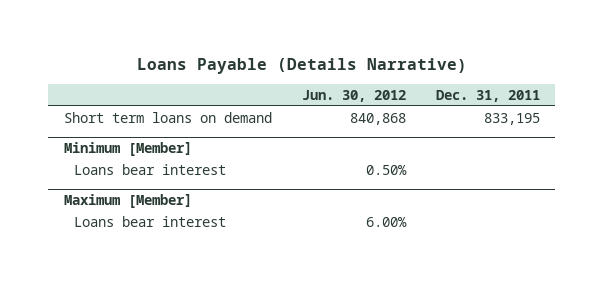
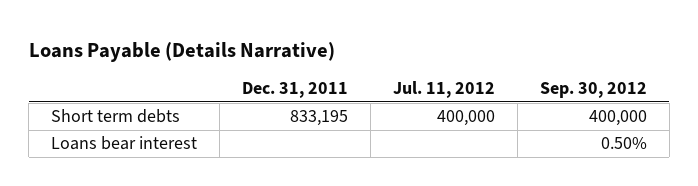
- | Jun. 30, 2012 | Dec. 31, 2011
+ | Dec. 31, 2011 | Jul. 11, 2012 | Sep. 30, 2012
- Short term loans on demand | 840,868 | 833,195
- Minimum [Member]
- Loans bear interest | 0.50% |
- Maximum [Member]
- Loans bear interest | 6.00% |
+ Short term debts | 833,195 | 400,000 | 400,000
+ Loans bear interest | | | 0.50%

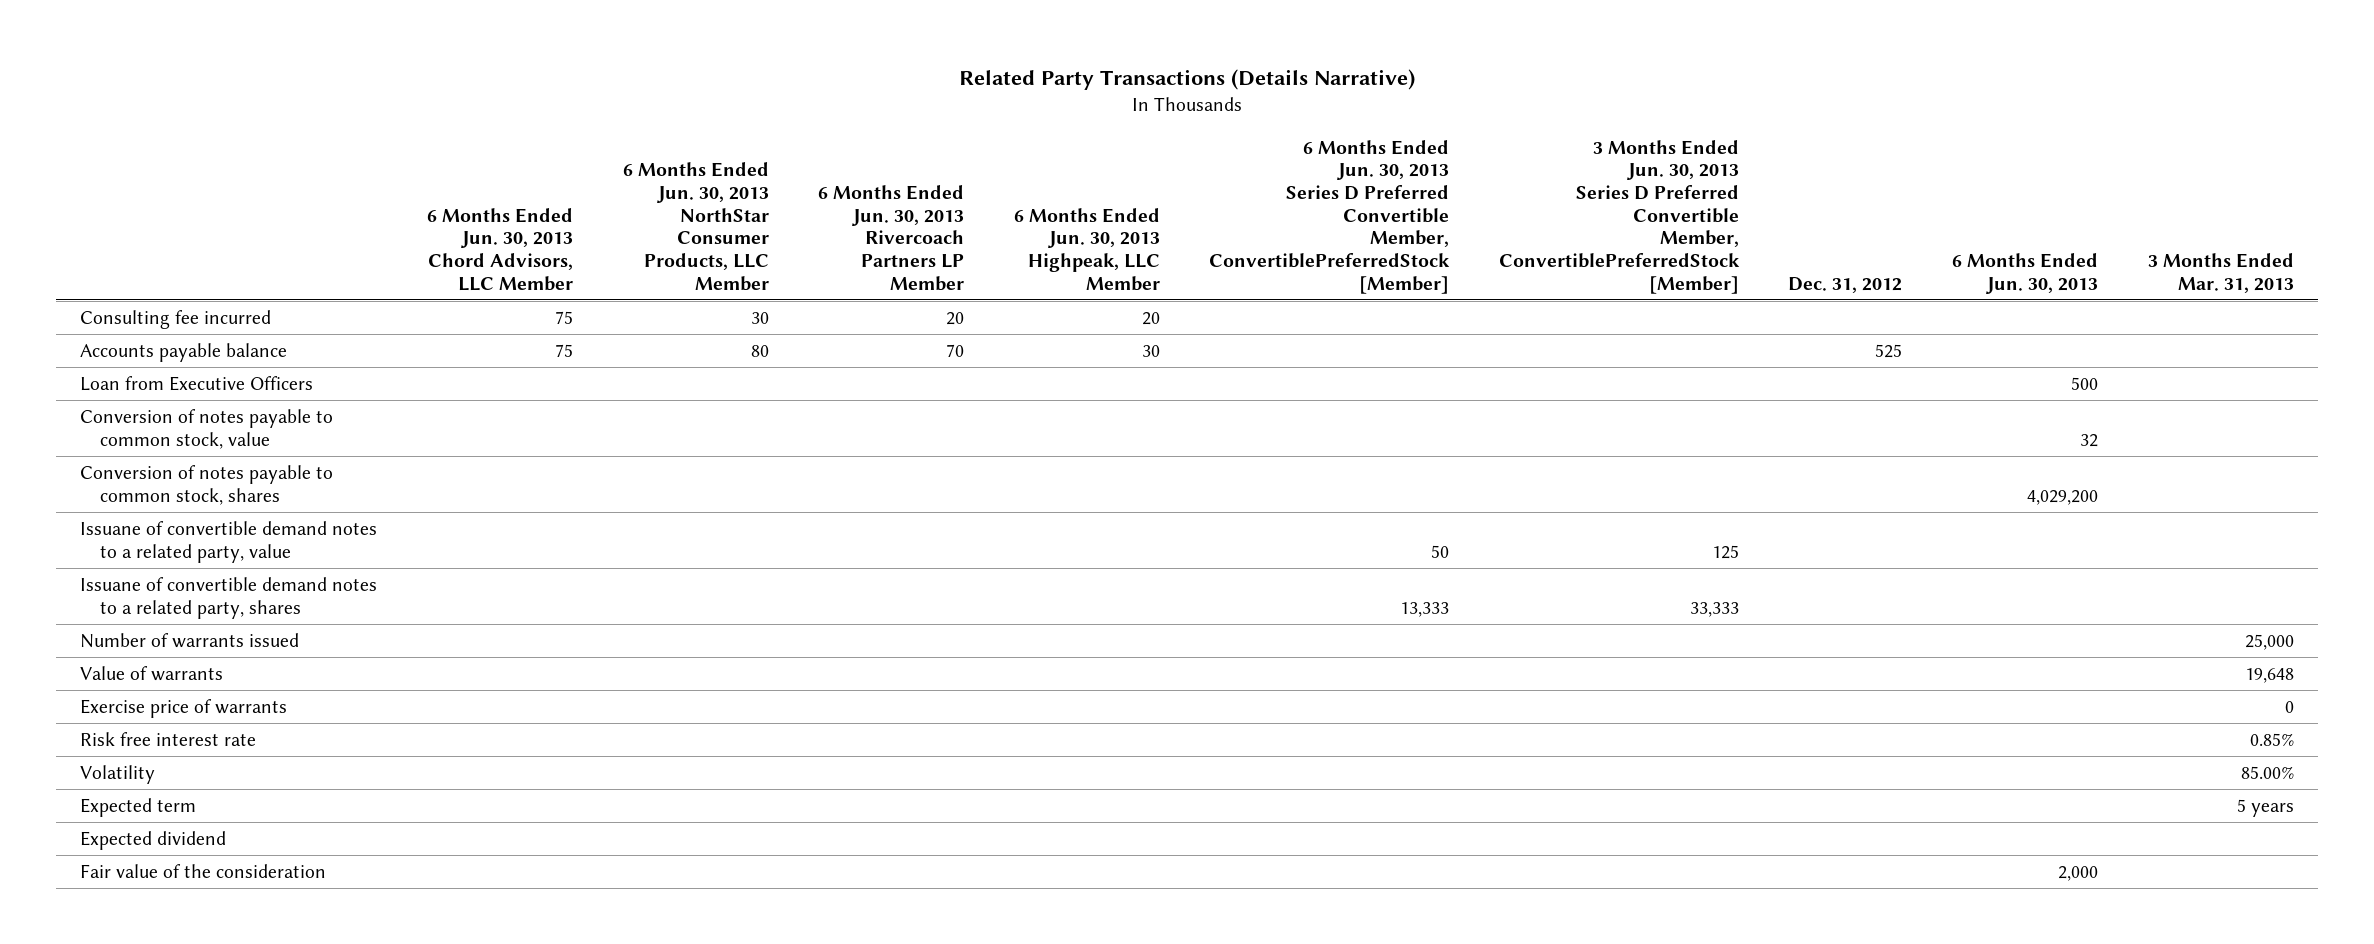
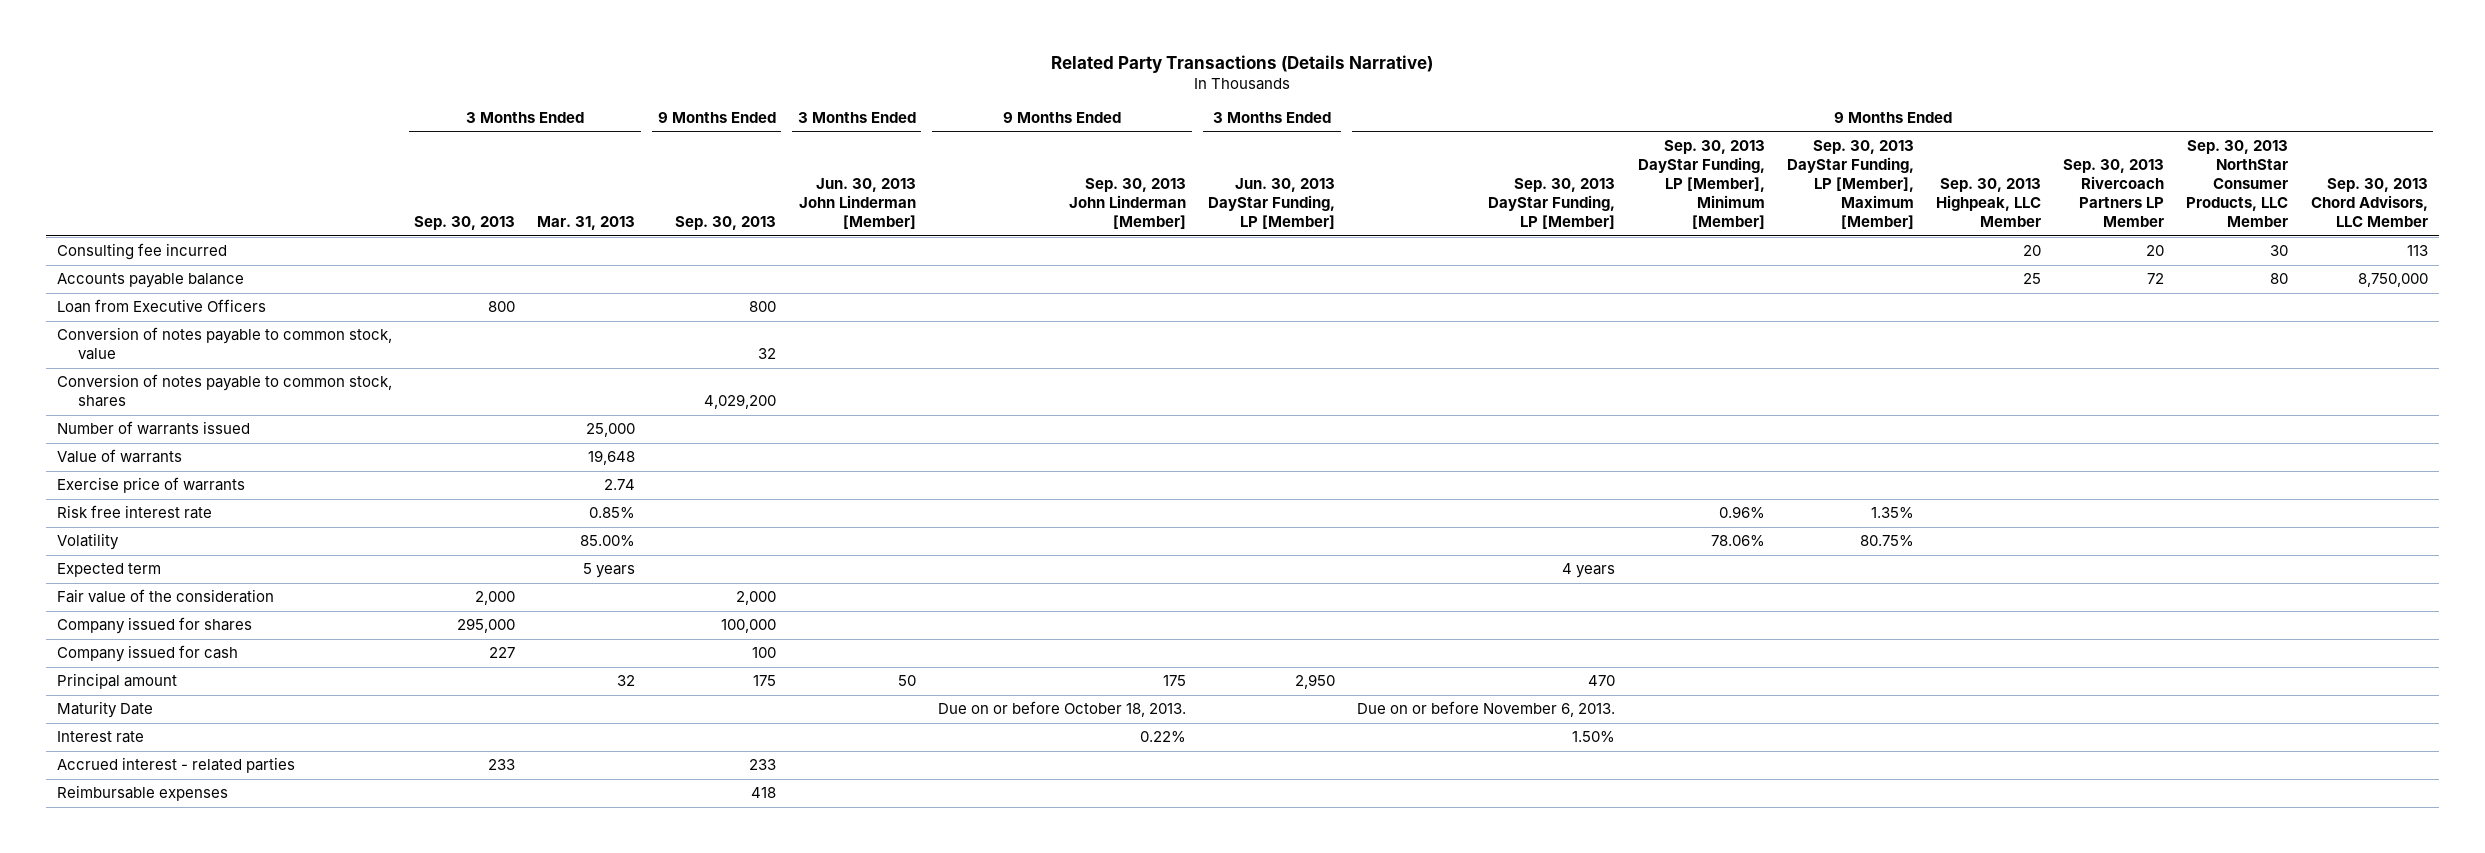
- | 6 Months Ended Jun. 30, 2013 Chord Advisors, LLC Member | 6 Months Ended Jun. 30, 2013 NorthStar Consumer Products, LLC Member | 6 Months Ended Jun. 30, 2013 Rivercoach Partners LP Member | 6 Months Ended Jun. 30, 2013 Highpeak, LLC Member | 6 Months Ended Jun. 30, 2013 Series D Preferred Convertible Member, ConvertiblePreferredStock [Member] | 3 Months Ended Jun. 30, 2013 Series D Preferred Convertible Member, ConvertiblePreferredStock [Member] | Dec. 31, 2012 | 6 Months Ended Jun. 30, 2013 | 3 Months Ended Mar. 31, 2013
+ | 3 Months Ended Sep. 30, 2013 | 3 Months Ended Mar. 31, 2013 | 9 Months Ended Sep. 30, 2013 | 3 Months Ended Jun. 30, 2013 John Linderman [Member] | 9 Months Ended Sep. 30, 2013 John Linderman [Member] | 3 Months Ended Jun. 30, 2013 DayStar Funding, LP [Member] | 9 Months Ended Sep. 30, 2013 DayStar Funding, LP [Member] | 9 Months Ended Sep. 30, 2013 DayStar Funding, LP [Member], Minimum [Member] | 9 Months Ended Sep. 30, 2013 DayStar Funding, LP [Member], Maximum [Member] | 9 Months Ended Sep. 30, 2013 Highpeak, LLC Member | 9 Months Ended Sep. 30, 2013 Rivercoach Partners LP Member | 9 Months Ended Sep. 30, 2013 NorthStar Consumer Products, LLC Member | 9 Months Ended Sep. 30, 2013 Chord Advisors, LLC Member
- Issuane of convertible demand notes to a related party, value | | | | | 50 | 125 | | |
- Issuane of convertible demand notes to a related party, shares | | | | | 13,333 | 33,333 | | |
- Exercise price of warrants | | | | | | | | | 0
+ Exercise price of warrants | | 2.74 | | | | | | | | | | |
- Expected dividend
+ Company issued for shares | 295,000 | | 100,000 | | | | | | | | | |
+ Company issued for cash | 227 | | 100 | | | | | | | | | |
+ Principal amount | | 32 | 175 | 50 | 175 | 2,950 | 470 | | | | | |
+ Maturity Date | | | | | Due on or before October 18, 2013. | | Due on or before November 6, 2013. | | | | | |
+ Interest rate | | | | | 0.22% | | 1.50% | | | | | |
+ Accrued interest - related parties | 233 | | 233 | | | | | | | | | |
+ Reimbursable expenses | | | 418 | | | | | | | | | |

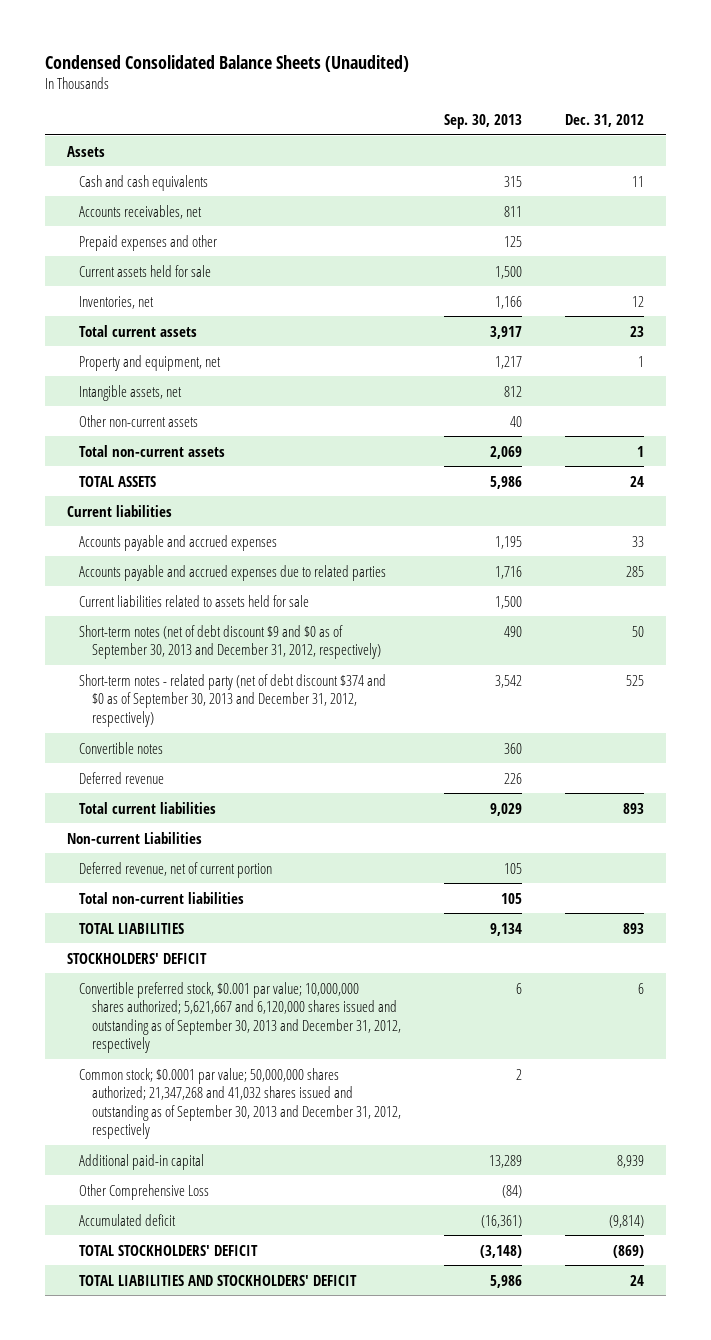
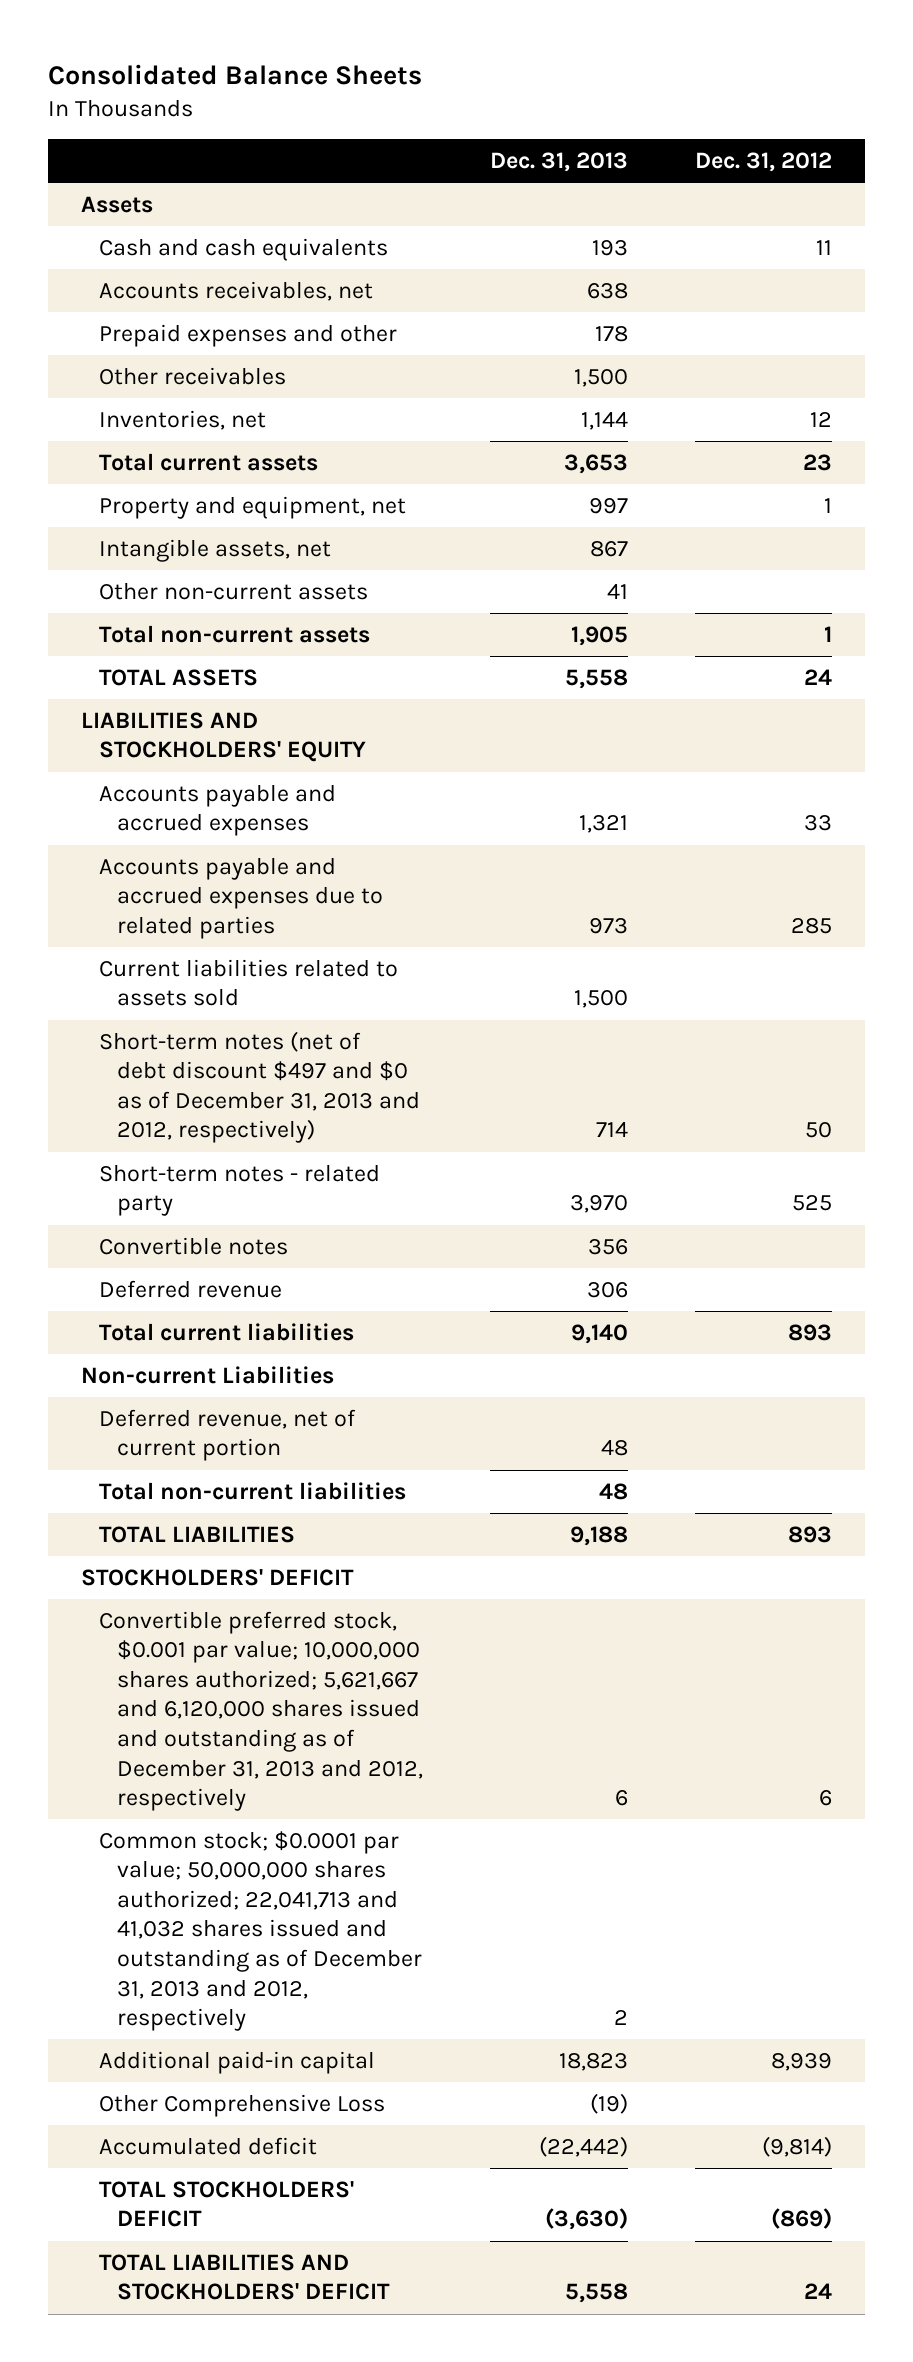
- Condensed Consolidated Balance Sheets (Unaudited)
+ Consolidated Balance Sheets
- | Sep. 30, 2013 | Dec. 31, 2012
+ | Dec. 31, 2013 | Dec. 31, 2012
- Current assets held for sale | 1,500 |
+ Other receivables | 1,500 |
- Current liabilities
+ LIABILITIES AND STOCKHOLDERS' EQUITY
- Current liabilities related to assets held for sale | 1,500 |
- Short-term notes (net of debt discount $9 and $0 as of September 30, 2013 and December 31, 2012, respectively) | 490 | 50
- Short-term notes - related party (net of debt discount $374 and $0 as of September 30, 2013 and December 31, 2012, respectively) | 3,542 | 525
+ Current liabilities related to assets sold | 1,500 |
+ Short-term notes (net of debt discount $497 and $0 as of December 31, 2013 and 2012, respectively) | 714 | 50
+ Short-term notes - related party | 3,970 | 525
- Convertible preferred stock, $0.001 par value; 10,000,000 shares authorized; 5,621,667 and 6,120,000 shares issued and outstanding as of September 30, 2013 and December 31, 2012, respectively | 6 | 6
- Common stock; $0.0001 par value; 50,000,000 shares authorized; 21,347,268 and 41,032 shares issued and outstanding as of September 30, 2013 and December 31, 2012, respectively | 2 |
+ Convertible preferred stock, $0.001 par value; 10,000,000 shares authorized; 5,621,667 and 6,120,000 shares issued and outstanding as of December 31, 2013 and 2012, respectively | 6 | 6
+ Common stock; $0.0001 par value; 50,000,000 shares authorized; 22,041,713 and 41,032 shares issued and outstanding as of December 31, 2013 and 2012, respectively | 2 |

